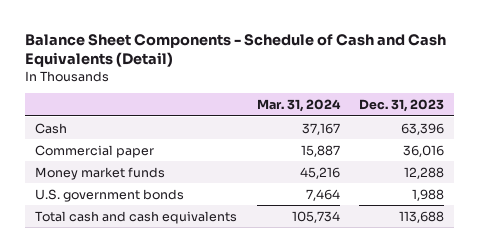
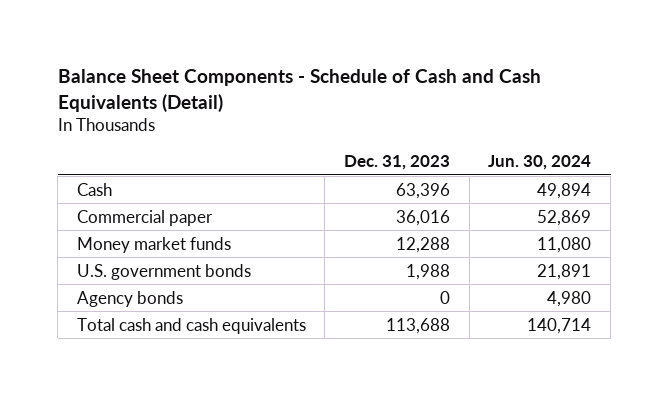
- | Mar. 31, 2024 | Dec. 31, 2023
+ | Dec. 31, 2023 | Jun. 30, 2024
+ Agency bonds | 0 | 4,980

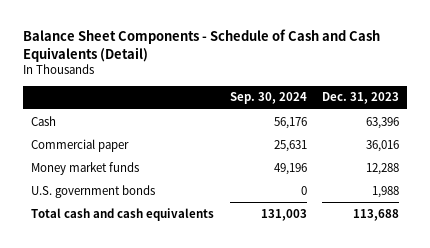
- | Dec. 31, 2023 | Jun. 30, 2024
+ | Sep. 30, 2024 | Dec. 31, 2023
- Agency bonds | 0 | 4,980

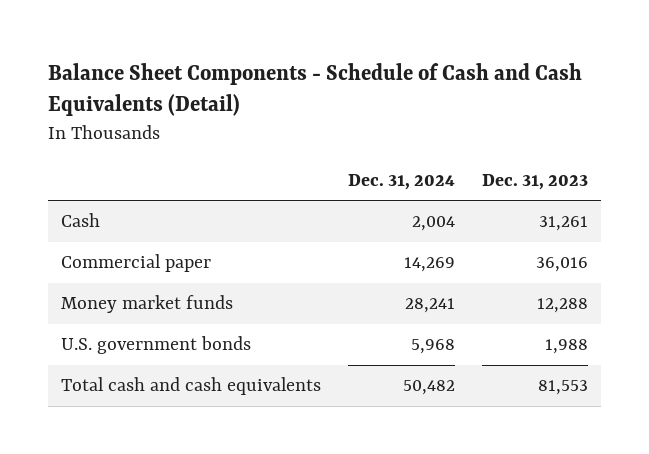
- | Sep. 30, 2024 | Dec. 31, 2023
+ | Dec. 31, 2024 | Dec. 31, 2023
- Cash | 56,176 | 63,396
+ Cash | 2,004 | 31,261
- Total cash and cash equivalents | 131,003 | 113,688
+ Total cash and cash equivalents | 50,482 | 81,553

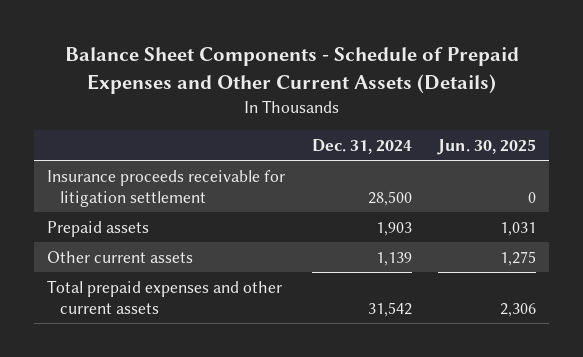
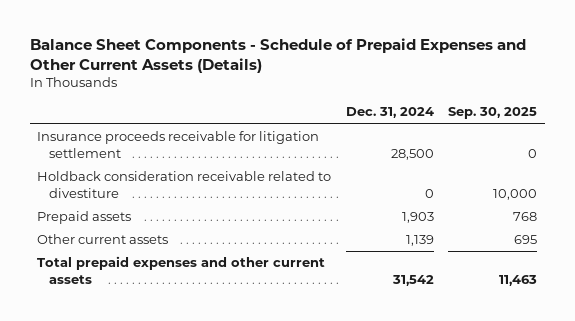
- | Dec. 31, 2024 | Jun. 30, 2025
+ | Dec. 31, 2024 | Sep. 30, 2025
+ Holdback consideration receivable related to divestiture | 0 | 10,000

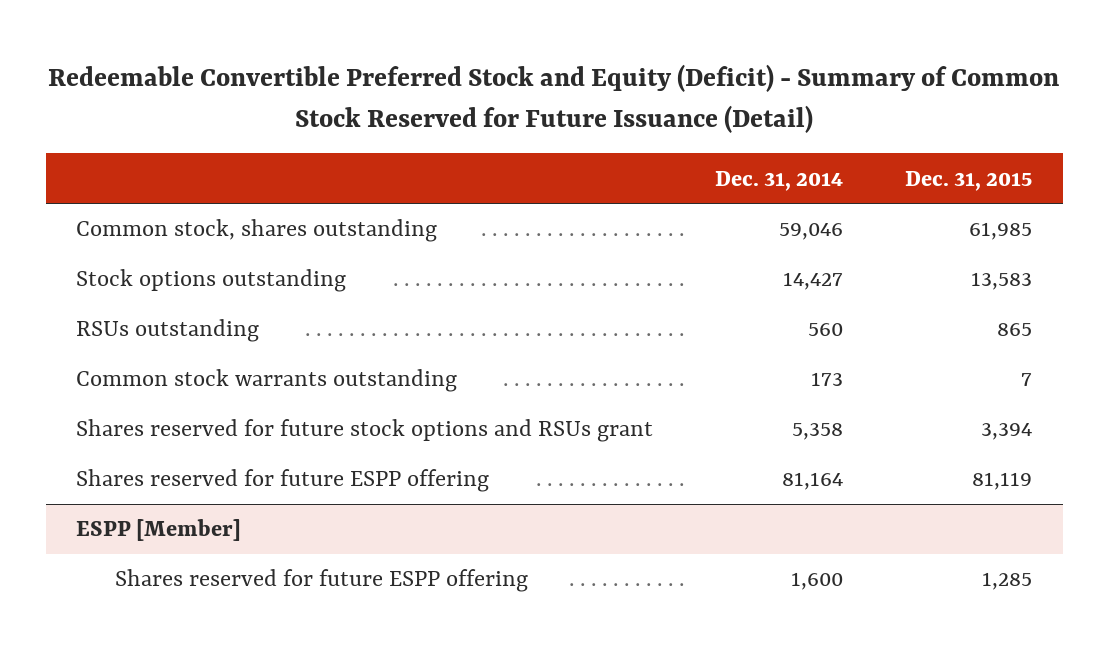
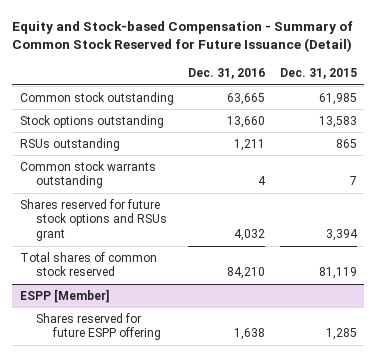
- Redeemable Convertible Preferred Stock and Equity (Deficit) - Summary of Common Stock Reserved for Future Issuance (Detail)
+ Equity and Stock-based Compensation - Summary of Common Stock Reserved for Future Issuance (Detail)
- | Dec. 31, 2014 | Dec. 31, 2015
+ | Dec. 31, 2016 | Dec. 31, 2015
- Common stock, shares outstanding | 59,046 | 61,985
+ Common stock outstanding | 63,665 | 61,985
- Shares reserved for future ESPP offering | 81,164 | 81,119
+ Total shares of common stock reserved | 84,210 | 81,119

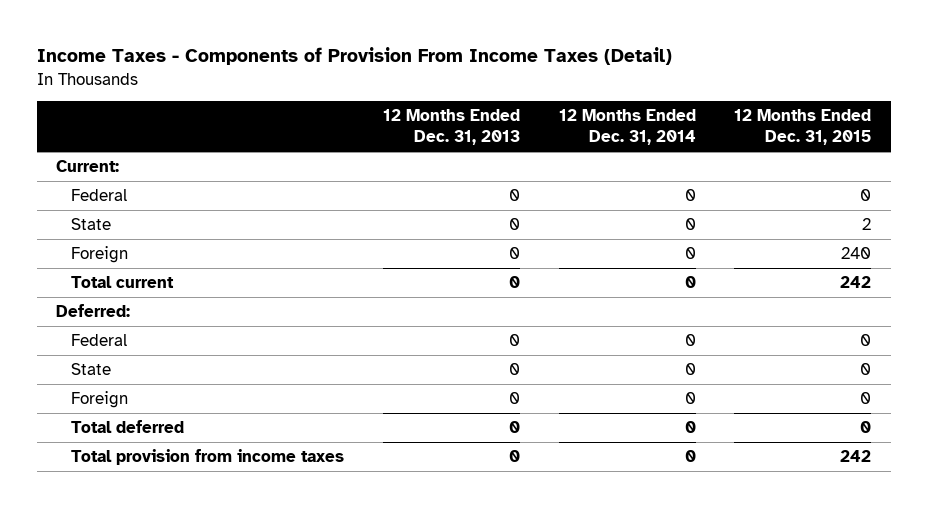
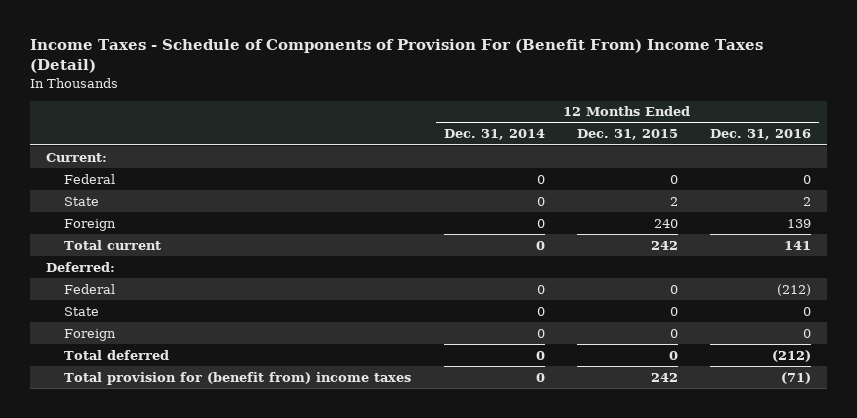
- Income Taxes - Components of Provision From Income Taxes (Detail)
+ Income Taxes - Schedule of Components of Provision For (Benefit From) Income Taxes (Detail)
- | 12 Months Ended Dec. 31, 2013 | 12 Months Ended Dec. 31, 2014 | 12 Months Ended Dec. 31, 2015
+ | 12 Months Ended Dec. 31, 2014 | 12 Months Ended Dec. 31, 2015 | 12 Months Ended Dec. 31, 2016
- Total provision from income taxes | 0 | 0 | 242
+ Total provision for (benefit from) income taxes | 0 | 242 | (71)

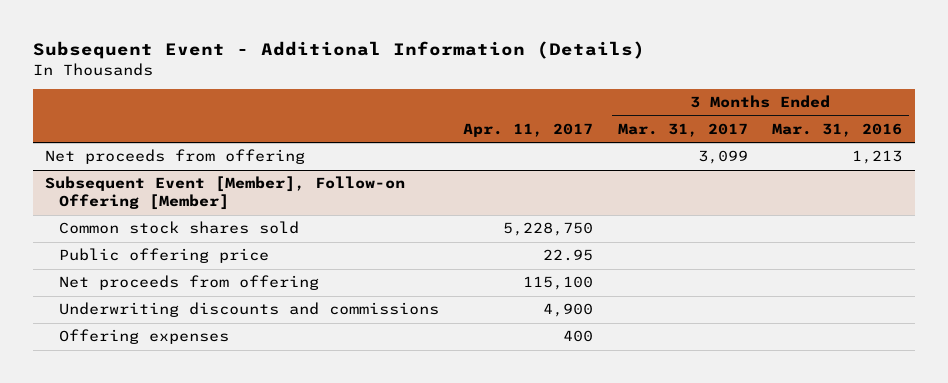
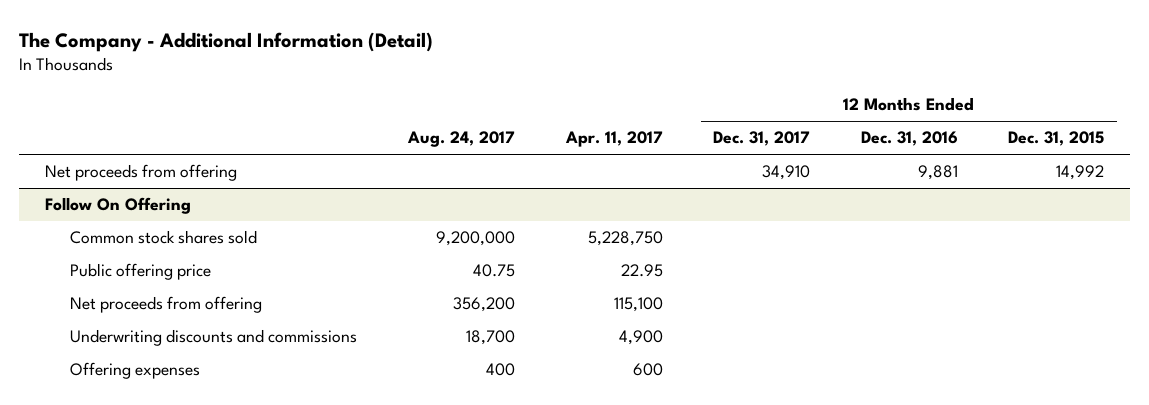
- Subsequent Event - Additional Information (Details)
+ The Company - Additional Information (Detail)
- | Apr. 11, 2017 | 3 Months Ended Mar. 31, 2017 | 3 Months Ended Mar. 31, 2016
+ | Aug. 24, 2017 | Apr. 11, 2017 | 12 Months Ended Dec. 31, 2017 | 12 Months Ended Dec. 31, 2016 | 12 Months Ended Dec. 31, 2015
- Subsequent Event [Member], Follow-on Offering [Member]
+ Follow On Offering
- Offering expenses | 400 | |
+ Offering expenses | 400 | 600 | | |

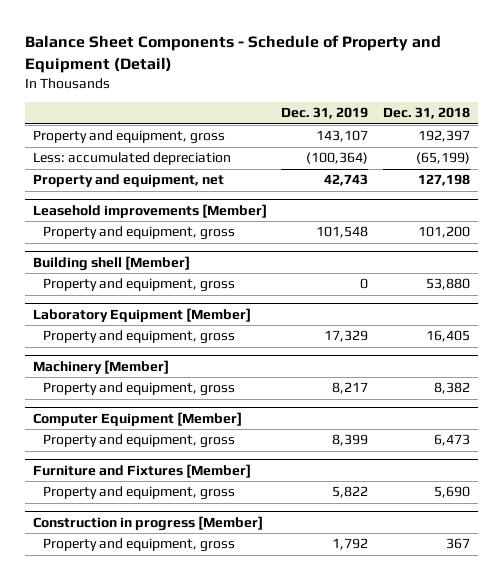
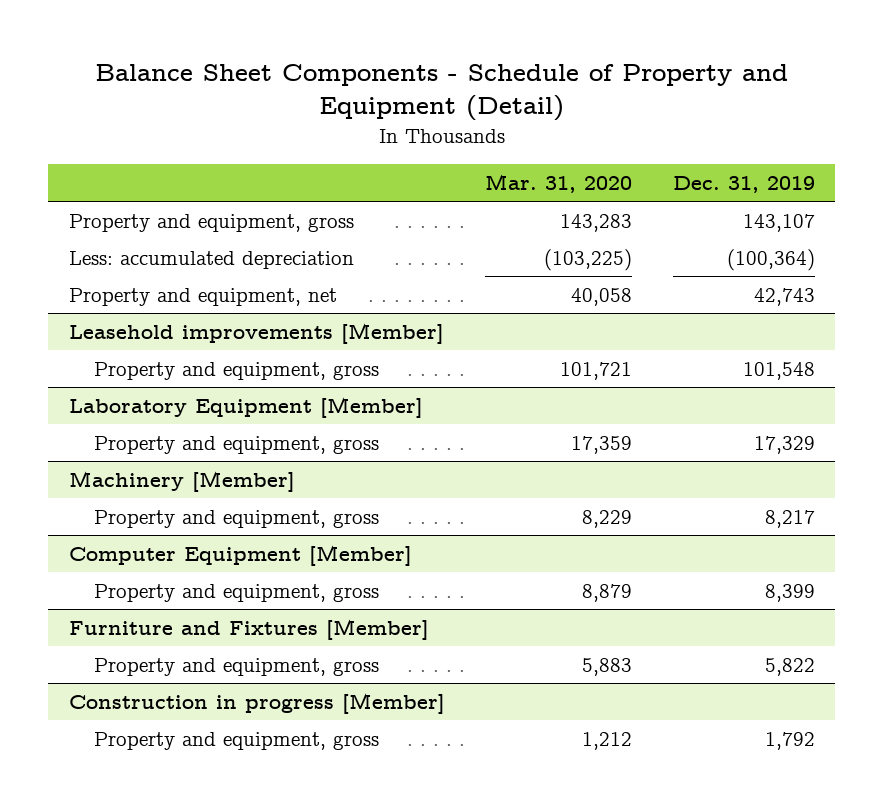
- | Dec. 31, 2019 | Dec. 31, 2018
+ | Mar. 31, 2020 | Dec. 31, 2019
- Building shell [Member]
- Property and equipment, gross | 0 | 53,880

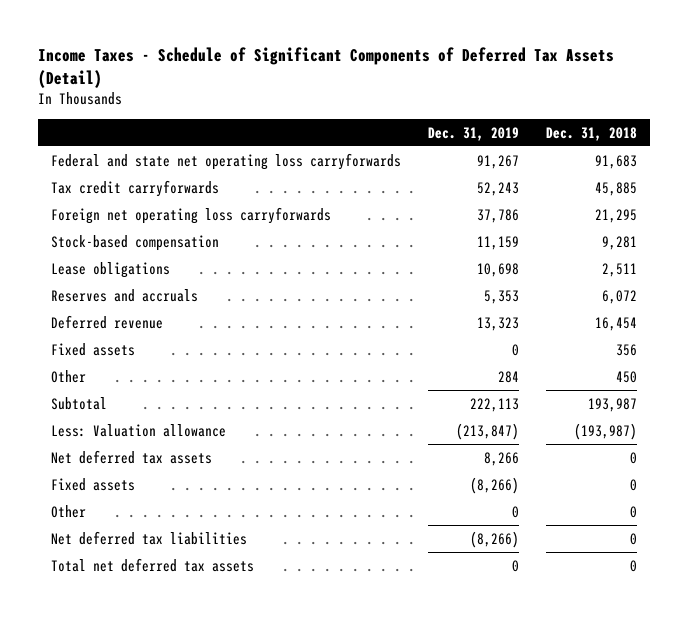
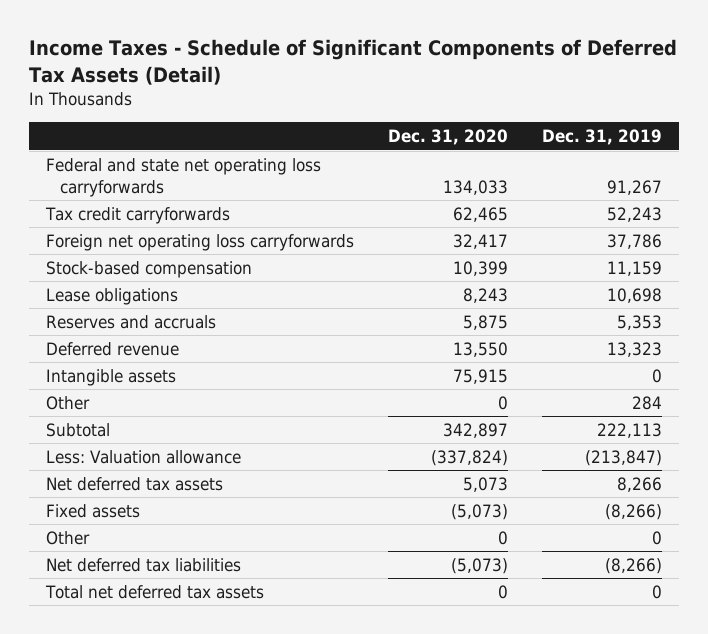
- | Dec. 31, 2019 | Dec. 31, 2018
+ | Dec. 31, 2020 | Dec. 31, 2019
- Fixed assets | 0 | 356
+ Intangible assets | 75,915 | 0

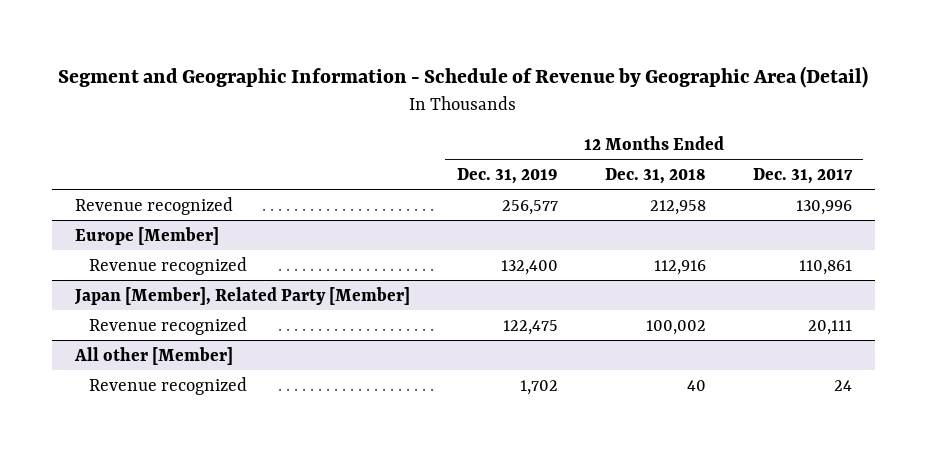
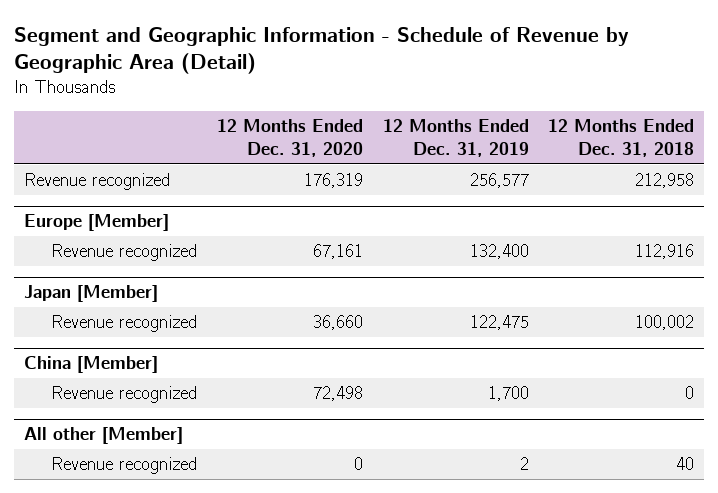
- | 12 Months Ended Dec. 31, 2019 | 12 Months Ended Dec. 31, 2018 | 12 Months Ended Dec. 31, 2017
+ | 12 Months Ended Dec. 31, 2020 | 12 Months Ended Dec. 31, 2019 | 12 Months Ended Dec. 31, 2018
- Japan [Member], Related Party [Member]
+ Japan [Member]
+ China [Member]
+ Revenue recognized | 72,498 | 1,700 | 0
@ All other [Member]
- Revenue recognized | 1,702 | 40 | 24
+ Revenue recognized | 0 | 2 | 40

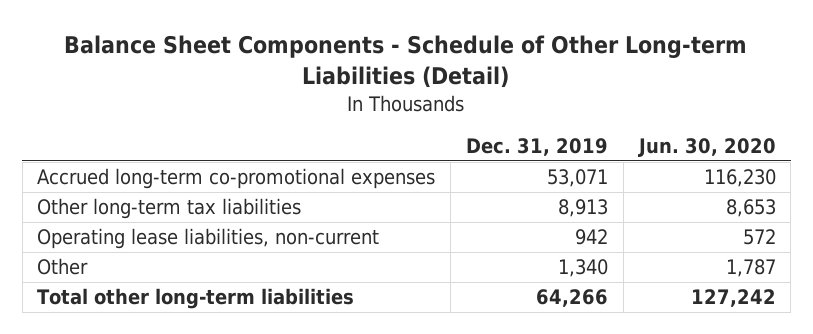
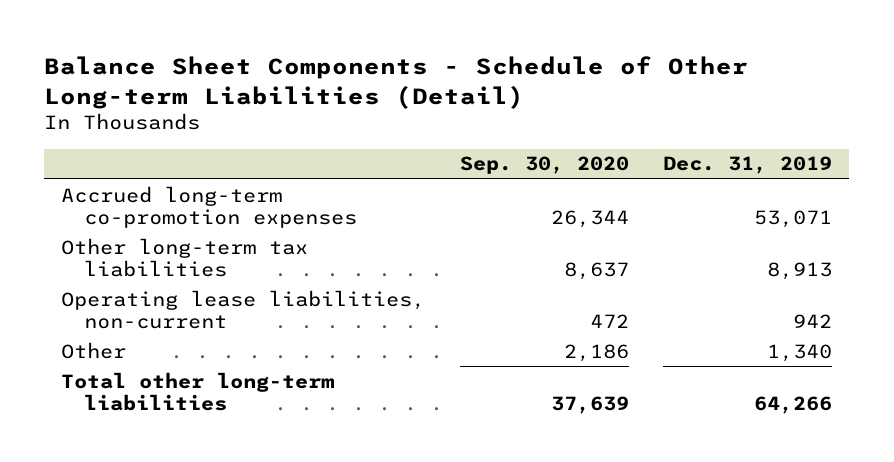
- | Dec. 31, 2019 | Jun. 30, 2020
+ | Sep. 30, 2020 | Dec. 31, 2019
- Accrued long-term co-promotional expenses | 53,071 | 116,230
+ Accrued long-term co-promotion expenses | 26,344 | 53,071

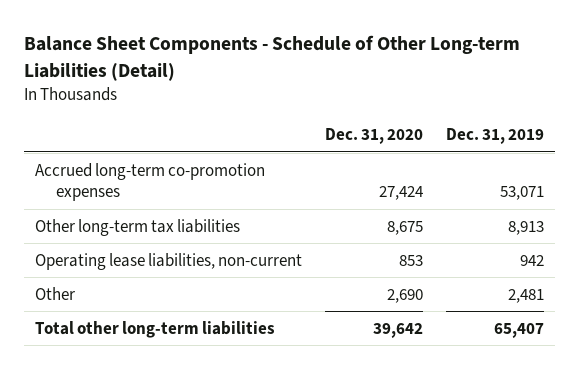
- | Sep. 30, 2020 | Dec. 31, 2019
+ | Dec. 31, 2020 | Dec. 31, 2019
- Other | 2,186 | 1,340
- Total other long-term liabilities | 37,639 | 64,266
+ Other | 2,690 | 2,481
+ Total other long-term liabilities | 39,642 | 65,407

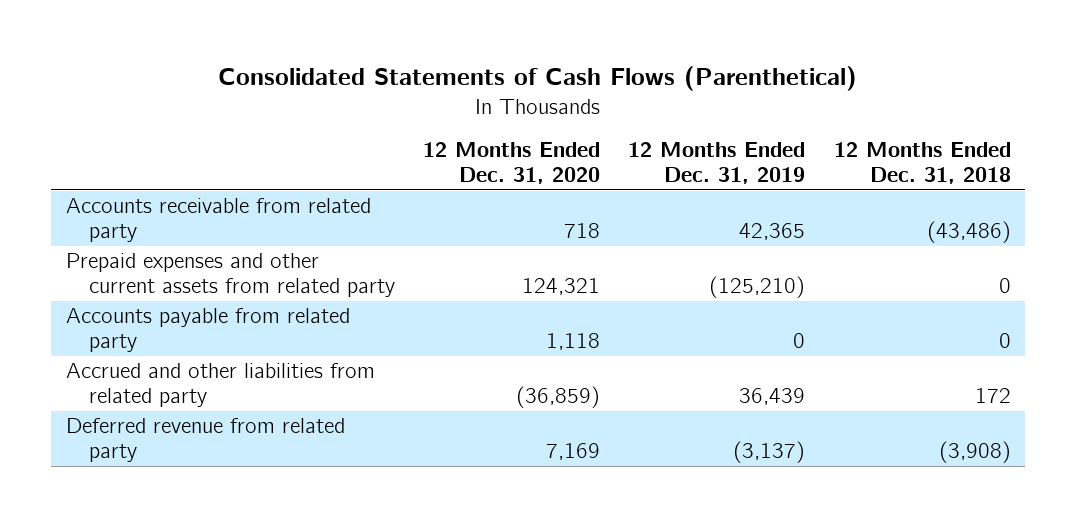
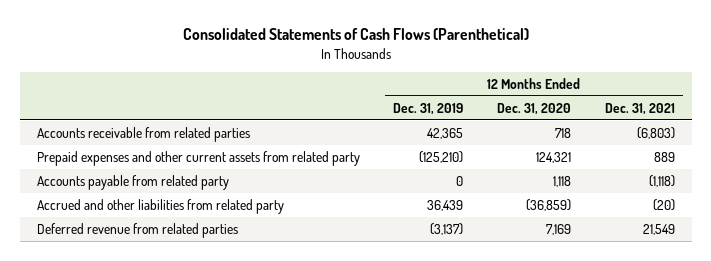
- | 12 Months Ended Dec. 31, 2020 | 12 Months Ended Dec. 31, 2019 | 12 Months Ended Dec. 31, 2018
+ | 12 Months Ended Dec. 31, 2019 | 12 Months Ended Dec. 31, 2020 | 12 Months Ended Dec. 31, 2021
- Accounts receivable from related party | 718 | 42,365 | (43,486)
+ Accounts receivable from related parties | 42,365 | 718 | (6,803)
- Deferred revenue from related party | 7,169 | (3,137) | (3,908)
+ Deferred revenue from related parties | (3,137) | 7,169 | 21,549

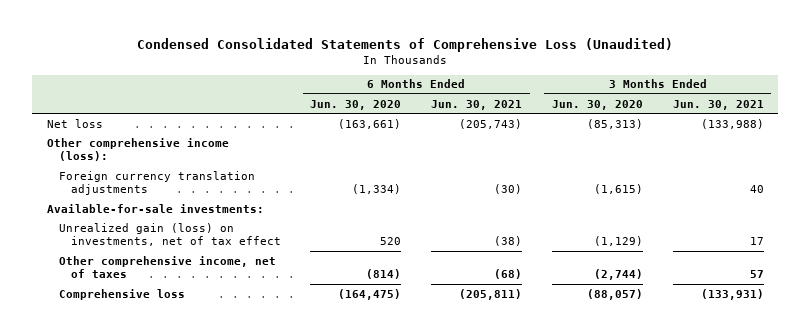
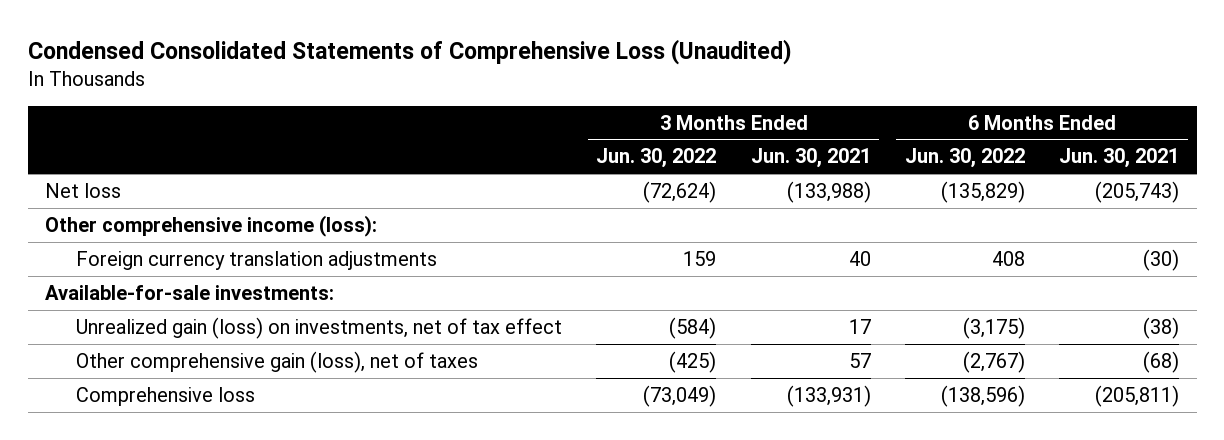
- | 6 Months Ended Jun. 30, 2020 | 6 Months Ended Jun. 30, 2021 | 3 Months Ended Jun. 30, 2020 | 3 Months Ended Jun. 30, 2021
+ | 3 Months Ended Jun. 30, 2022 | 3 Months Ended Jun. 30, 2021 | 6 Months Ended Jun. 30, 2022 | 6 Months Ended Jun. 30, 2021
- Other comprehensive income, net of taxes | (814) | (68) | (2,744) | 57
+ Other comprehensive gain (loss), net of taxes | (425) | 57 | (2,767) | (68)

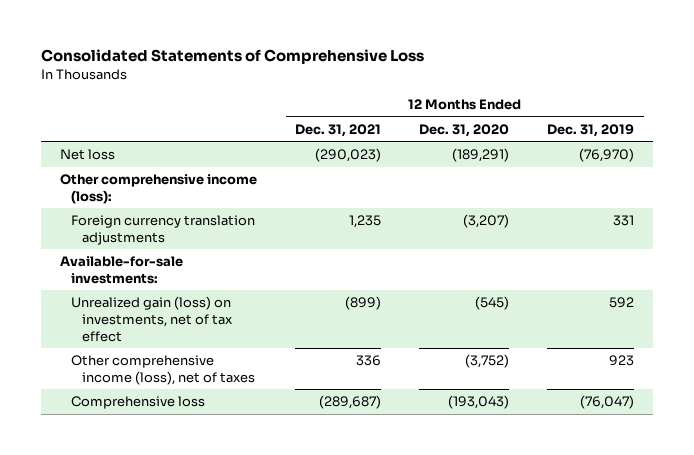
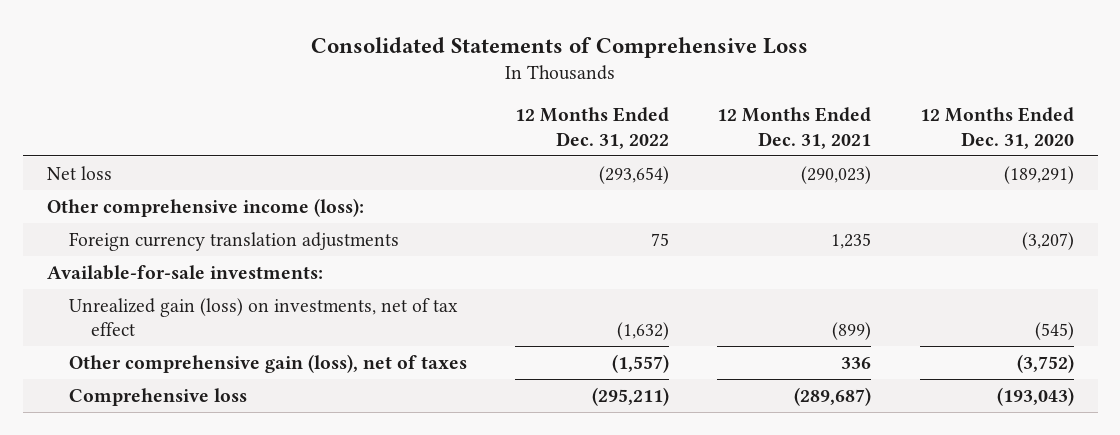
- | 12 Months Ended Dec. 31, 2021 | 12 Months Ended Dec. 31, 2020 | 12 Months Ended Dec. 31, 2019
+ | 12 Months Ended Dec. 31, 2022 | 12 Months Ended Dec. 31, 2021 | 12 Months Ended Dec. 31, 2020
- Other comprehensive income (loss), net of taxes | 336 | (3,752) | 923
+ Other comprehensive gain (loss), net of taxes | (1,557) | 336 | (3,752)

